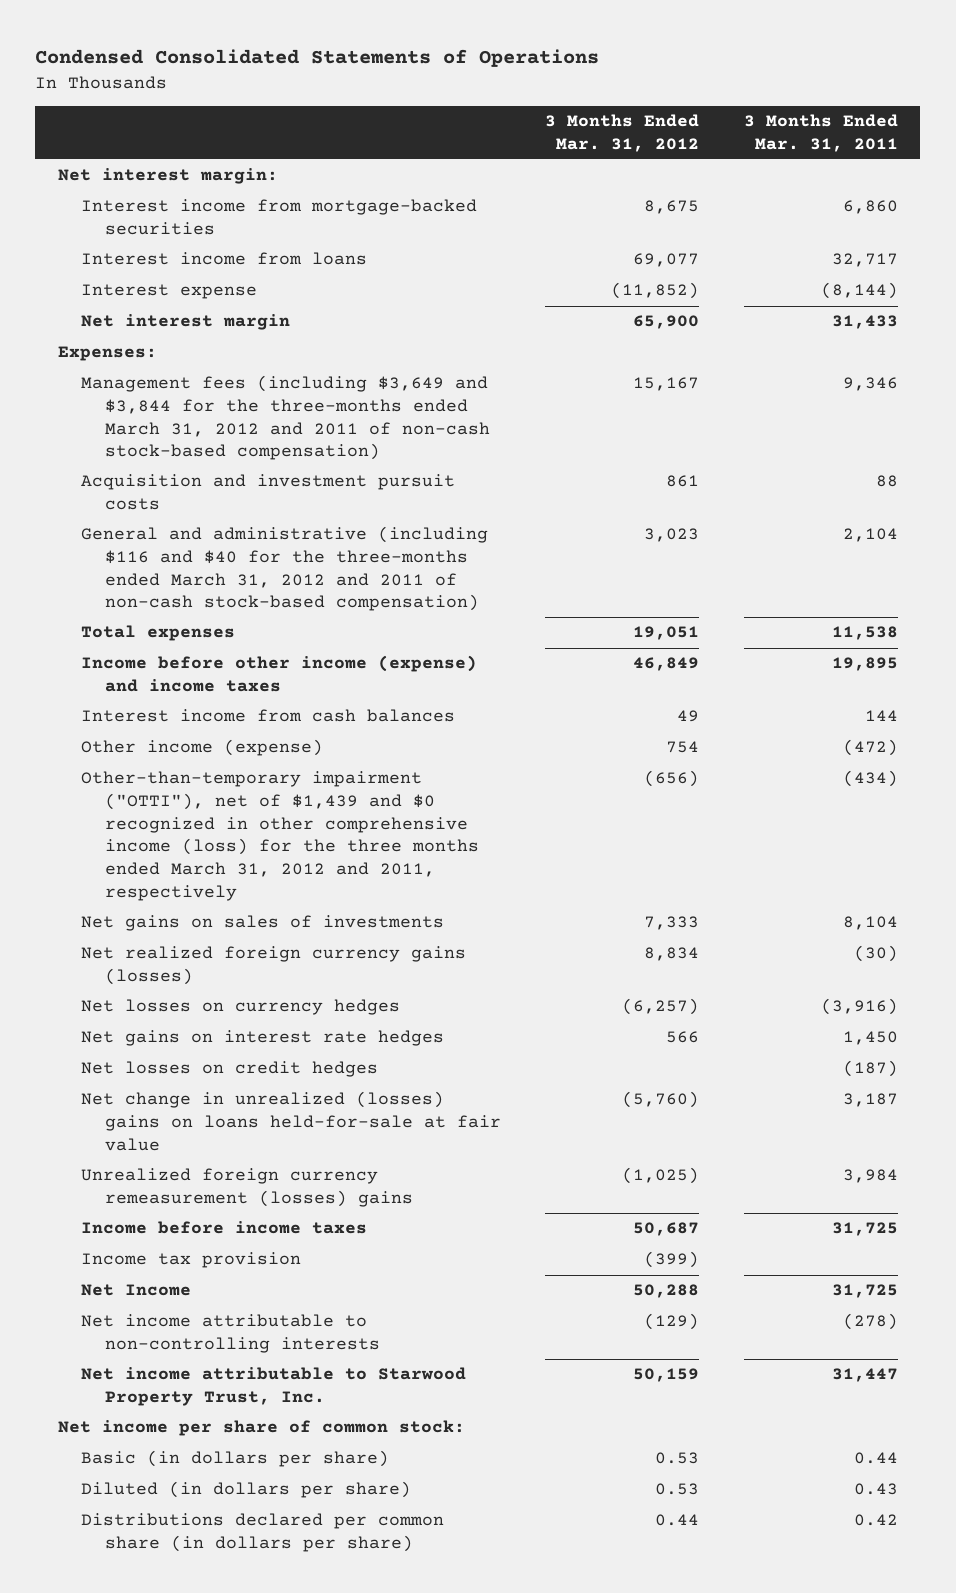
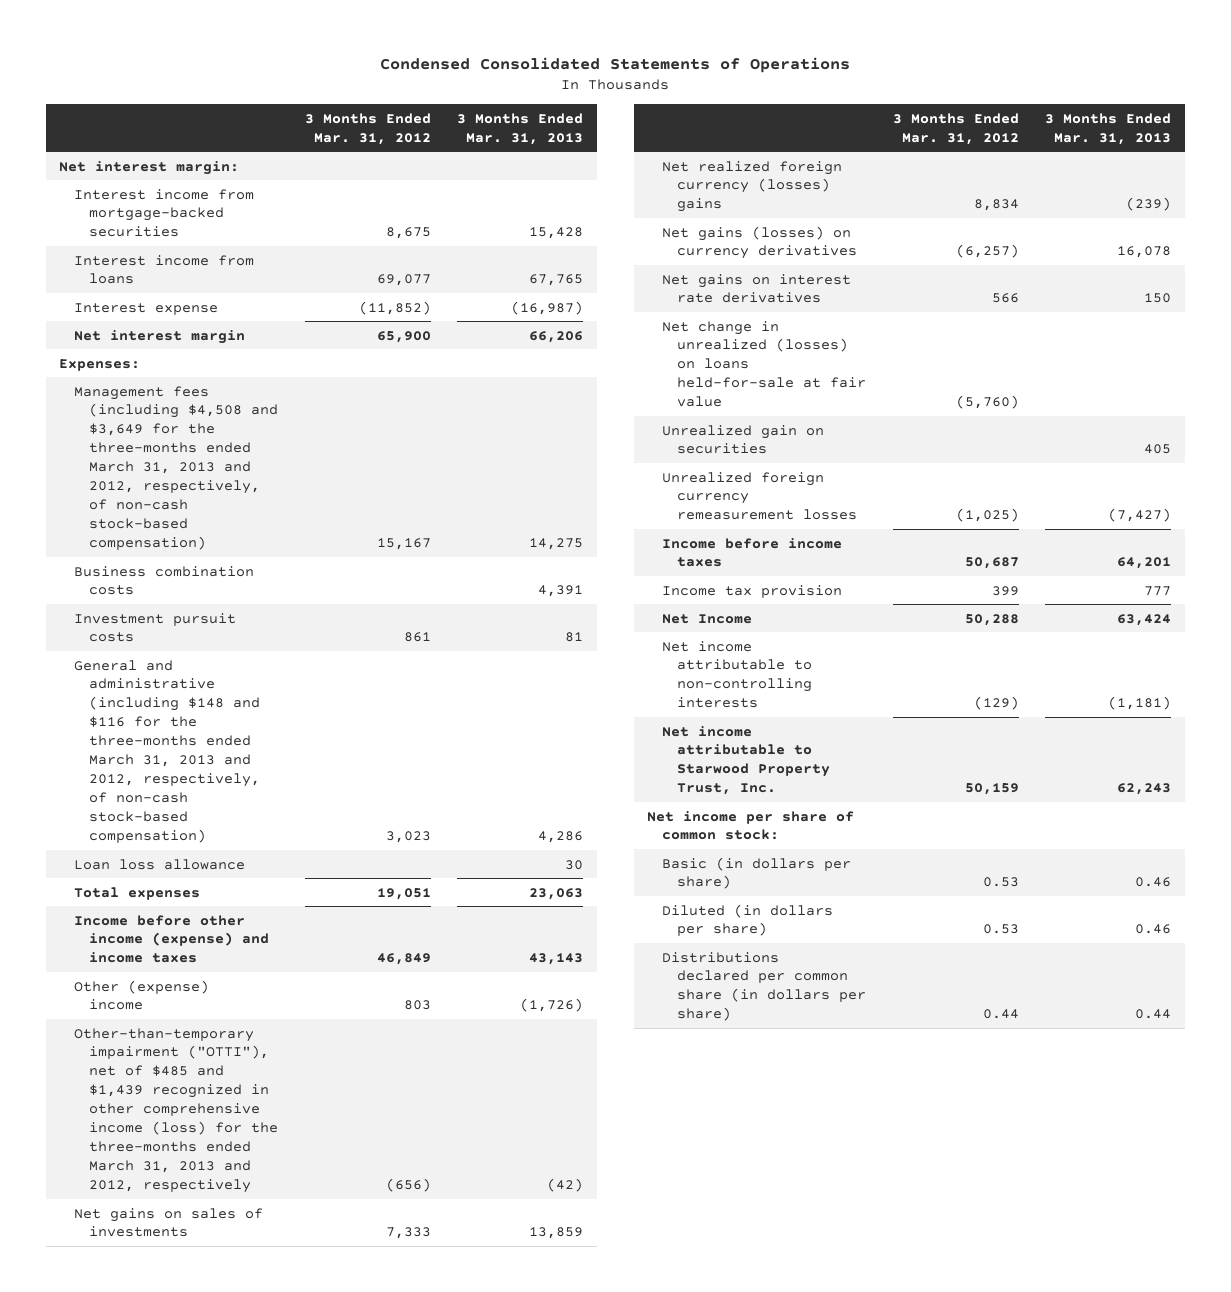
- | 3 Months Ended Mar. 31, 2012 | 3 Months Ended Mar. 31, 2011
+ | 3 Months Ended Mar. 31, 2012 | 3 Months Ended Mar. 31, 2013
- Management fees (including $3,649 and $3,844 for the three-months ended March 31, 2012 and 2011 of non-cash stock-based compensation) | 15,167 | 9,346
- Acquisition and investment pursuit costs | 861 | 88
- General and administrative (including $116 and $40 for the three-months ended March 31, 2012 and 2011 of non-cash stock-based compensation) | 3,023 | 2,104
+ Management fees (including $4,508 and $3,649 for the three-months ended March 31, 2013 and 2012, respectively, of non-cash stock-based compensation) | 15,167 | 14,275
+ Business combination costs | | 4,391
+ Investment pursuit costs | 861 | 81
+ General and administrative (including $148 and $116 for the three-months ended March 31, 2013 and 2012, respectively, of non-cash stock-based compensation) | 3,023 | 4,286
+ Loan loss allowance | | 30
- Interest income from cash balances | 49 | 144
- Other income (expense) | 754 | (472)
- Other-than-temporary impairment ("OTTI"), net of $1,439 and $0 recognized in other comprehensive income (loss) for the three months ended March 31, 2012 and 2011, respectively | (656) | (434)
+ Other (expense) income | 803 | (1,726)
+ Other-than-temporary impairment ("OTTI"), net of $485 and $1,439 recognized in other comprehensive income (loss) for the three-months ended March 31, 2013 and 2012, respectively | (656) | (42)
- Net realized foreign currency gains (losses) | 8,834 | (30)
- Net losses on currency hedges | (6,257) | (3,916)
- Net gains on interest rate hedges | 566 | 1,450
- Net losses on credit hedges | | (187)
- Net change in unrealized (losses) gains on loans held-for-sale at fair value | (5,760) | 3,187
- Unrealized foreign currency remeasurement (losses) gains | (1,025) | 3,984
+ Net realized foreign currency (losses) gains | 8,834 | (239)
+ Net gains (losses) on currency derivatives | (6,257) | 16,078
+ Net gains on interest rate derivatives | 566 | 150
+ Net change in unrealized (losses) on loans held-for-sale at fair value | (5,760) |
+ Unrealized gain on securities | | 405
+ Unrealized foreign currency remeasurement losses | (1,025) | (7,427)
- Income tax provision | (399) |
+ Income tax provision | 399 | 777

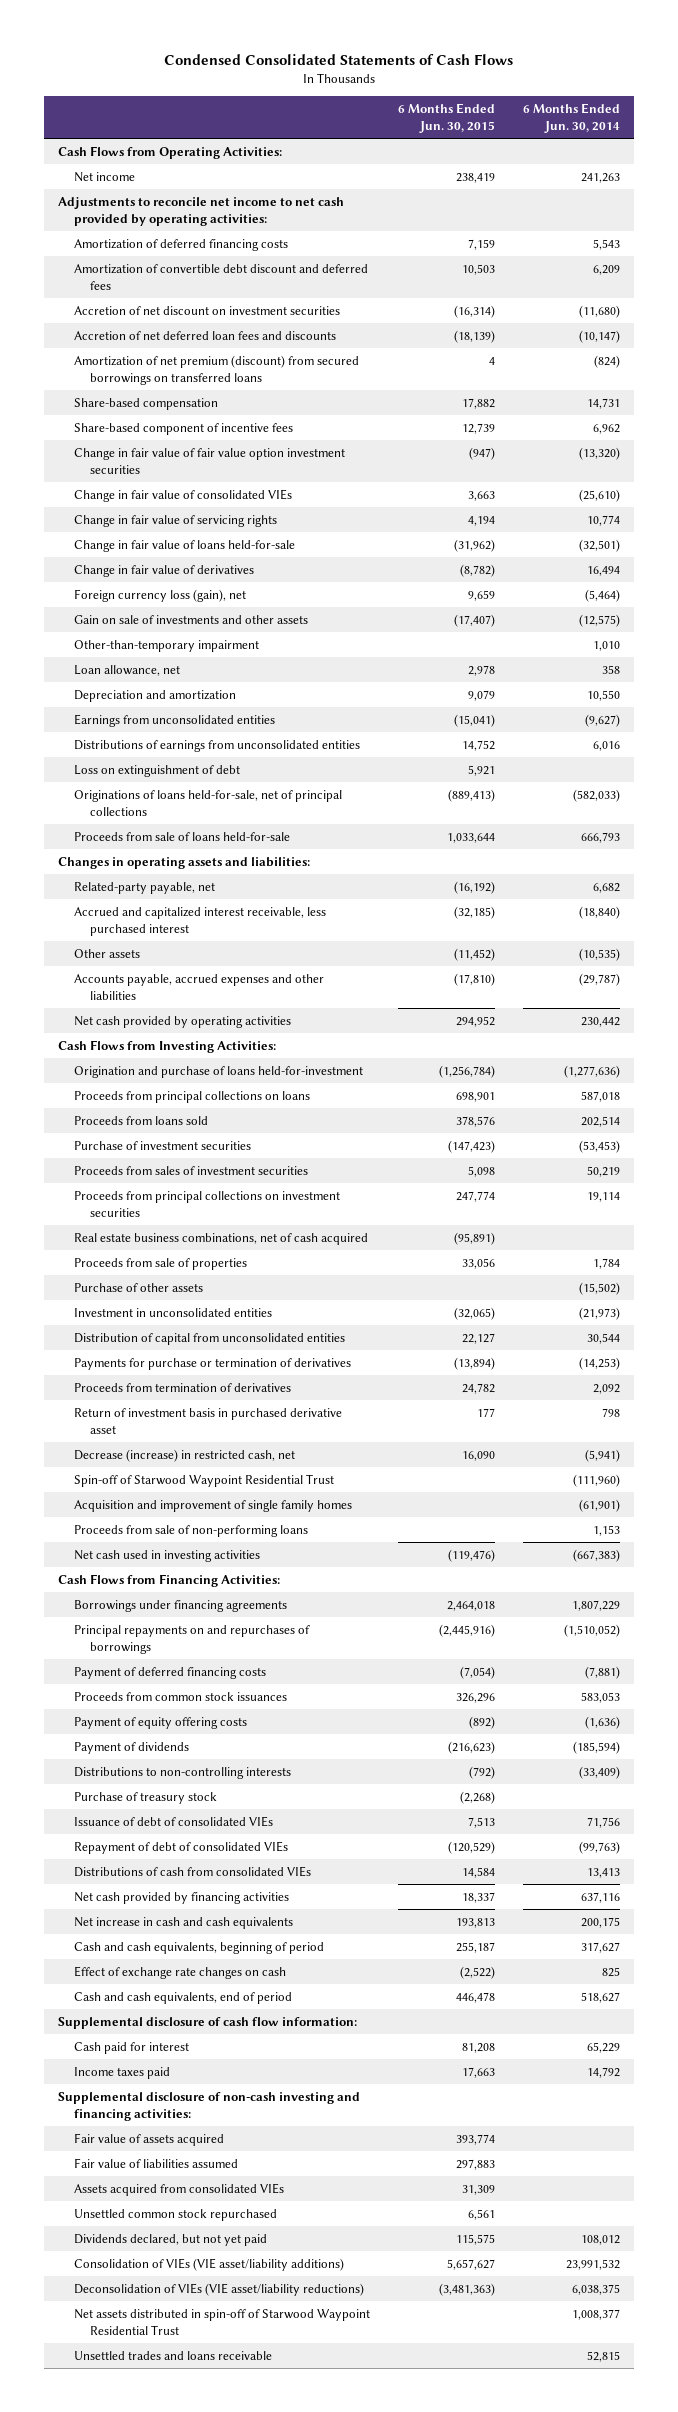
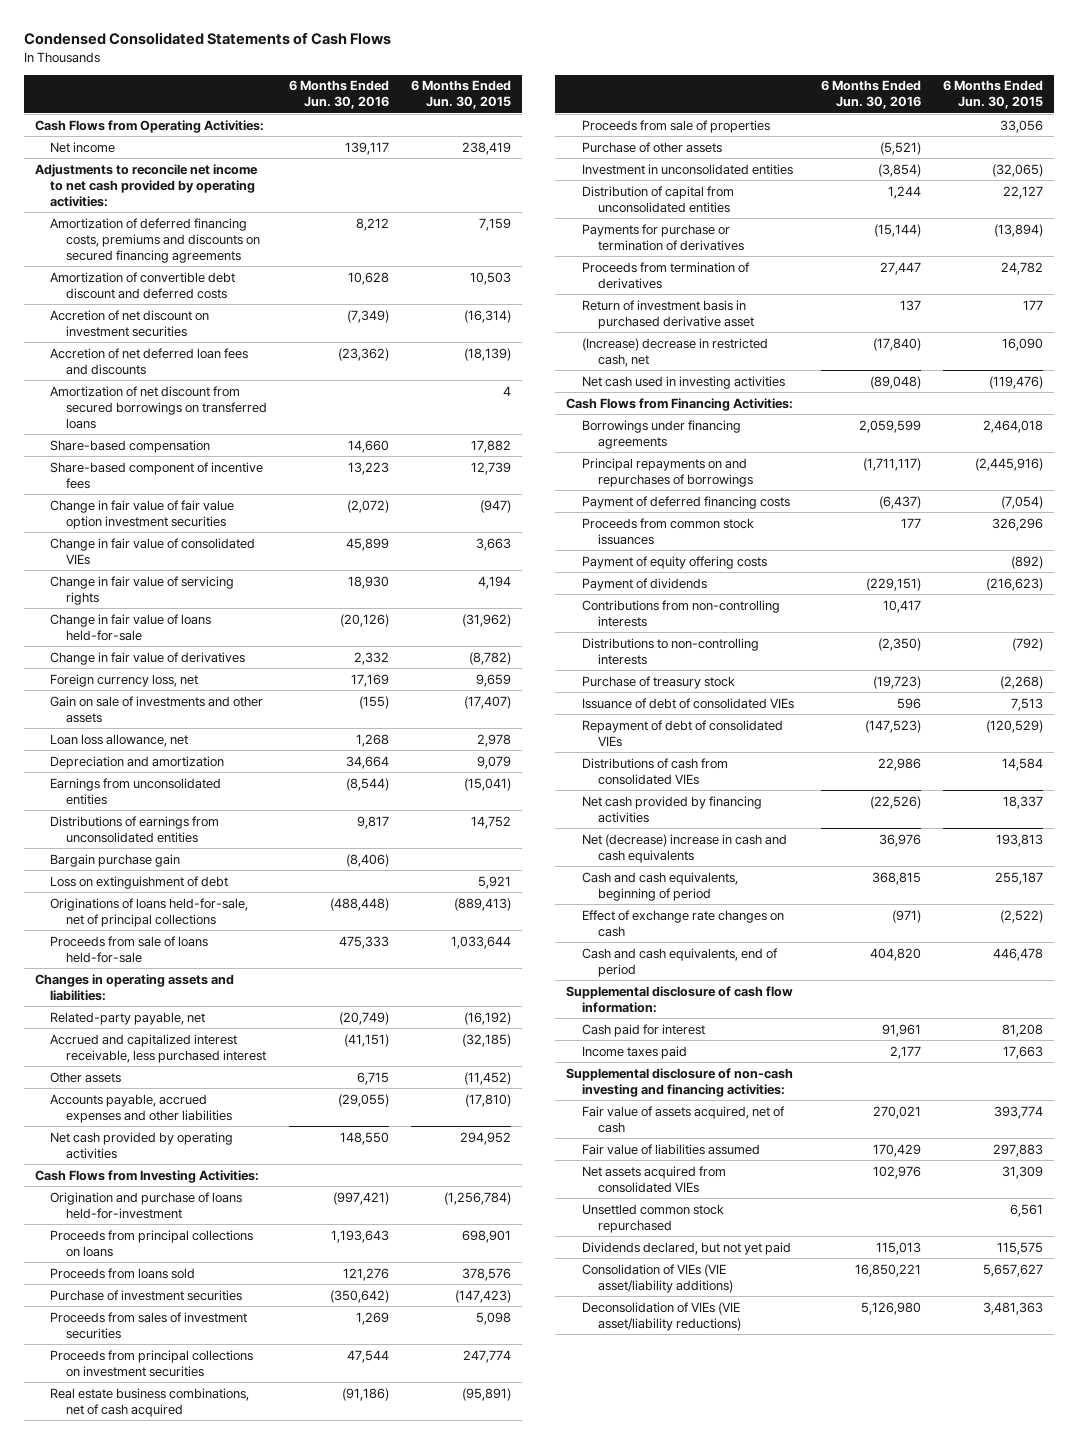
- | 6 Months Ended Jun. 30, 2015 | 6 Months Ended Jun. 30, 2014
+ | 6 Months Ended Jun. 30, 2016 | 6 Months Ended Jun. 30, 2015
- Amortization of deferred financing costs | 7,159 | 5,543
- Amortization of convertible debt discount and deferred fees | 10,503 | 6,209
+ Amortization of deferred financing costs, premiums and discounts on secured financing agreements | 8,212 | 7,159
+ Amortization of convertible debt discount and deferred costs | 10,628 | 10,503
- Amortization of net premium (discount) from secured borrowings on transferred loans | 4 | (824)
+ Amortization of net discount from secured borrowings on transferred loans | | 4
- Foreign currency loss (gain), net | 9,659 | (5,464)
+ Foreign currency loss, net | 17,169 | 9,659
- Other-than-temporary impairment | | 1,010
- Loan allowance, net | 2,978 | 358
+ Loan loss allowance, net | 1,268 | 2,978
+ Bargain purchase gain | (8,406) |
- Decrease (increase) in restricted cash, net | 16,090 | (5,941)
- Spin-off of Starwood Waypoint Residential Trust | | (111,960)
- Acquisition and improvement of single family homes | | (61,901)
- Proceeds from sale of non-performing loans | | 1,153
+ (Increase) decrease in restricted cash, net | (17,840) | 16,090
+ Contributions from non-controlling interests | 10,417 |
- Net increase in cash and cash equivalents | 193,813 | 200,175
+ Net (decrease) increase in cash and cash equivalents | 36,976 | 193,813
- Fair value of assets acquired | 393,774 |
+ Fair value of assets acquired, net of cash | 270,021 | 393,774
- Assets acquired from consolidated VIEs | 31,309 |
+ Net assets acquired from consolidated VIEs | 102,976 | 31,309
- Deconsolidation of VIEs (VIE asset/liability reductions) | (3,481,363) | 6,038,375
- Net assets distributed in spin-off of Starwood Waypoint Residential Trust | | 1,008,377
- Unsettled trades and loans receivable | | 52,815
+ Deconsolidation of VIEs (VIE asset/liability reductions) | 5,126,980 | 3,481,363

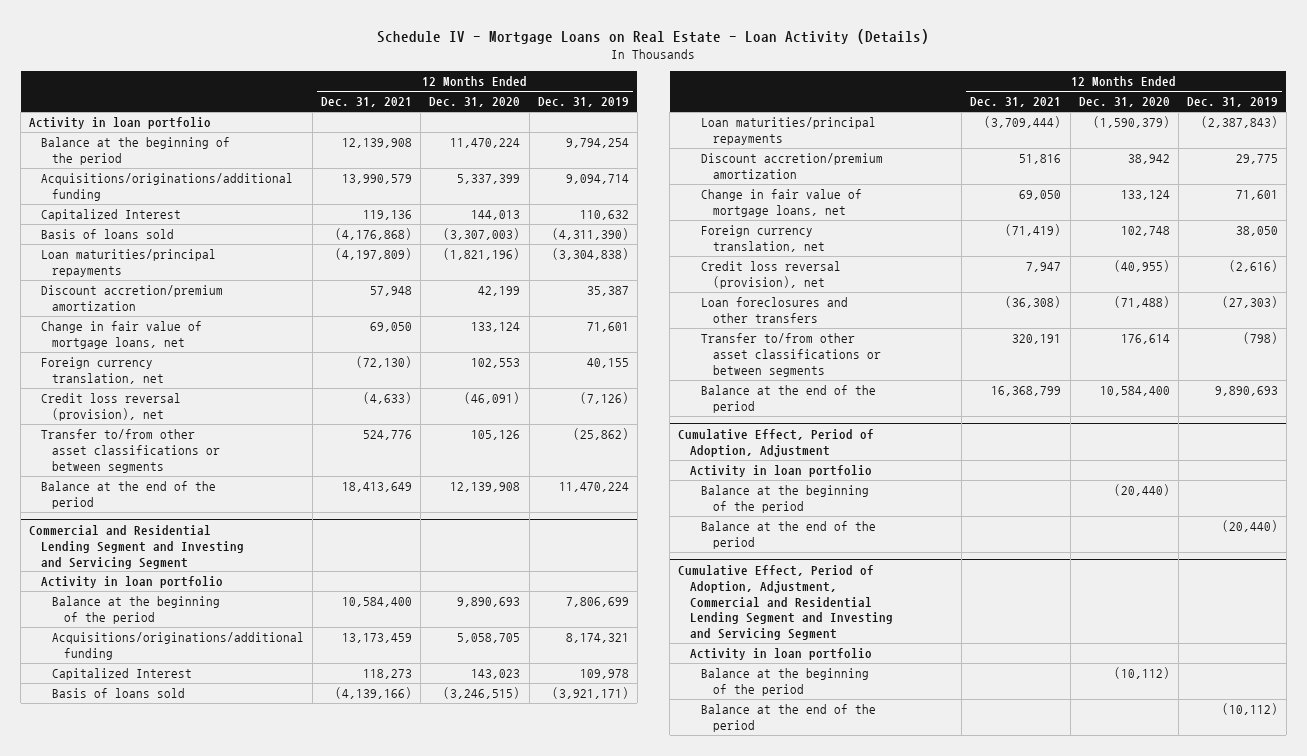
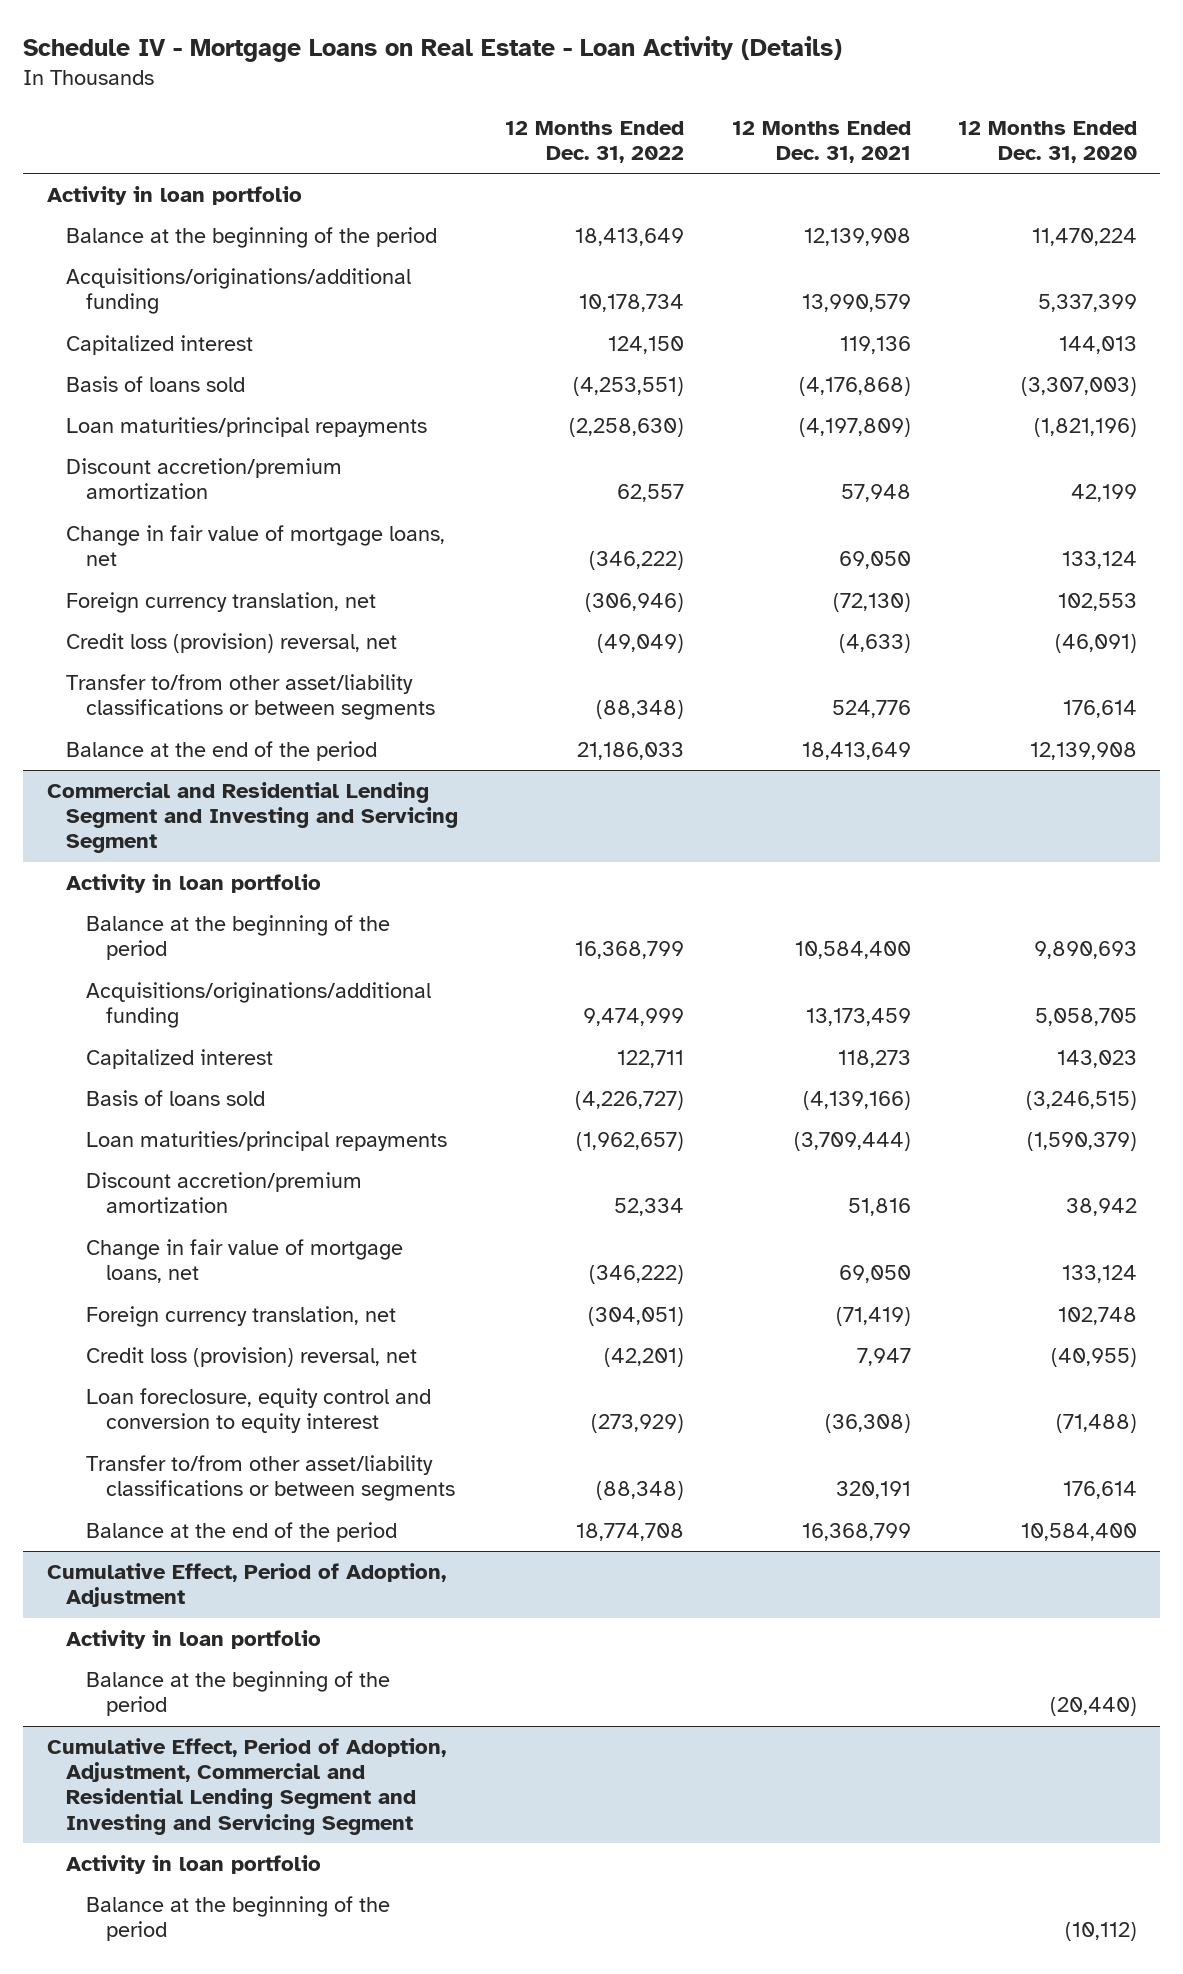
- | 12 Months Ended Dec. 31, 2021 | 12 Months Ended Dec. 31, 2020 | 12 Months Ended Dec. 31, 2019
+ | 12 Months Ended Dec. 31, 2022 | 12 Months Ended Dec. 31, 2021 | 12 Months Ended Dec. 31, 2020
- Capitalized Interest | 119,136 | 144,013 | 110,632
+ Capitalized interest | 124,150 | 119,136 | 144,013
- Credit loss reversal (provision), net | (4,633) | (46,091) | (7,126)
- Transfer to/from other asset classifications or between segments | 524,776 | 105,126 | (25,862)
+ Credit loss (provision) reversal, net | (49,049) | (4,633) | (46,091)
+ Transfer to/from other asset/liability classifications or between segments | (88,348) | 524,776 | 176,614
@ Commercial and Residential Lending Segment and Investing and Servicing Segment
- Capitalized Interest | 118,273 | 143,023 | 109,978
+ Capitalized interest | 122,711 | 118,273 | 143,023
- Credit loss reversal (provision), net | 7,947 | (40,955) | (2,616)
- Loan foreclosures and other transfers | (36,308) | (71,488) | (27,303)
- Transfer to/from other asset classifications or between segments | 320,191 | 176,614 | (798)
+ Credit loss (provision) reversal, net | (42,201) | 7,947 | (40,955)
+ Loan foreclosure, equity control and conversion to equity interest | (273,929) | (36,308) | (71,488)
+ Transfer to/from other asset/liability classifications or between segments | (88,348) | 320,191 | 176,614
@ Cumulative Effect, Period of Adoption, Adjustment
- Balance at the end of the period | | | (20,440)
@ Cumulative Effect, Period of Adoption, Adjustment, Commercial and Residential Lending Segment and Investing and Servicing Segment
- Balance at the end of the period | | | (10,112)

